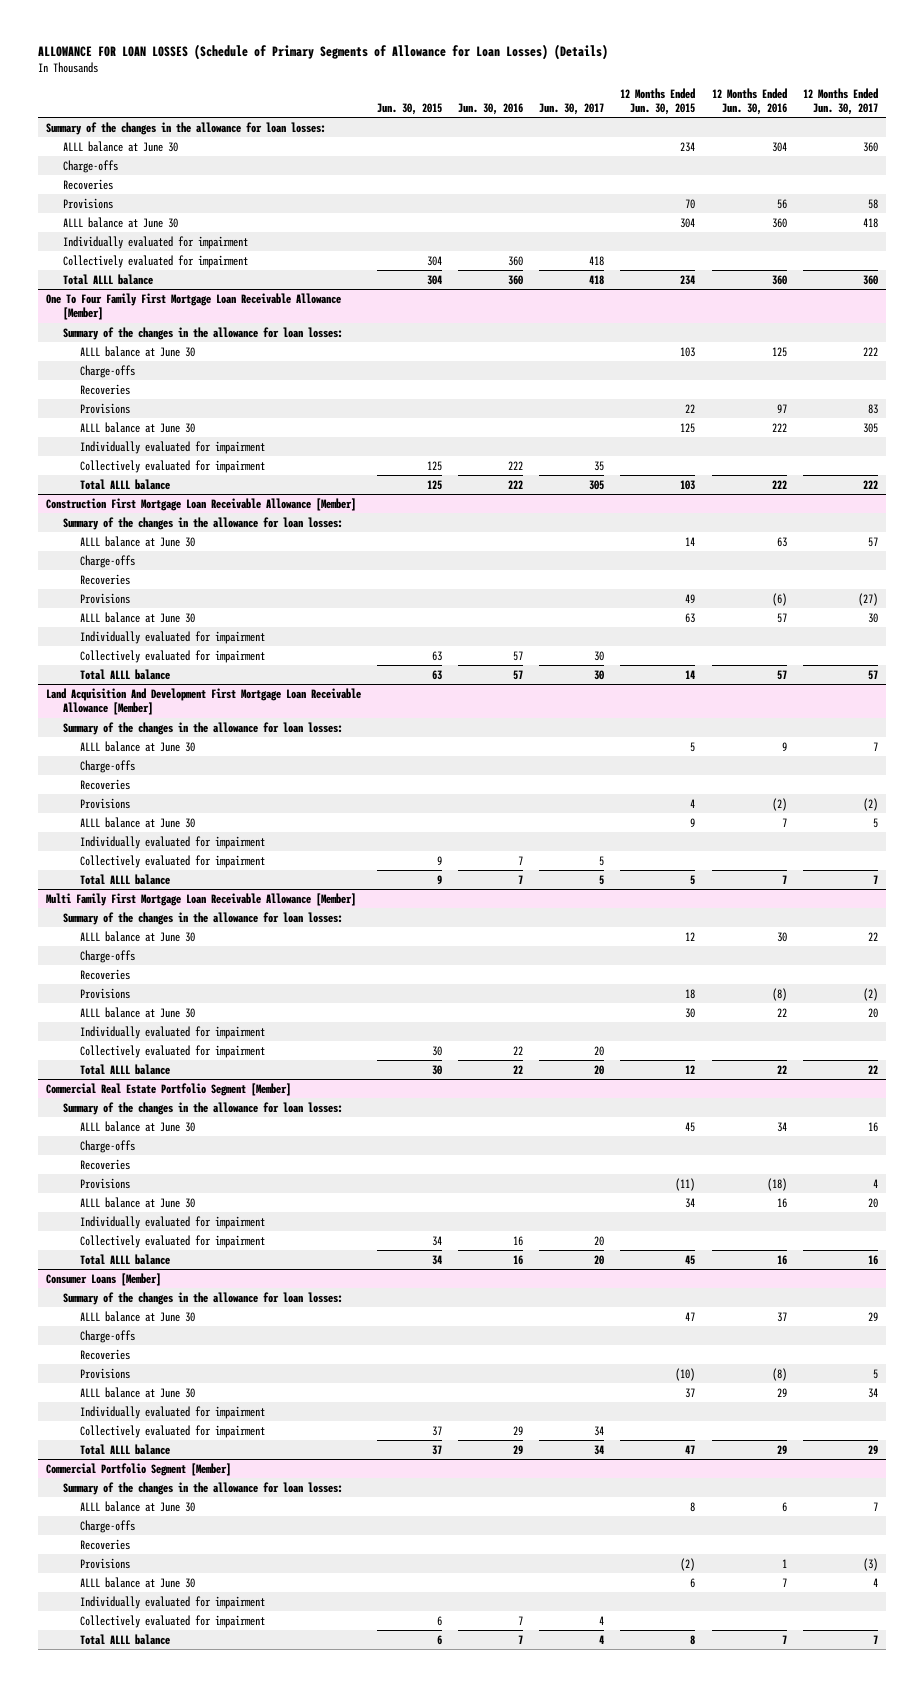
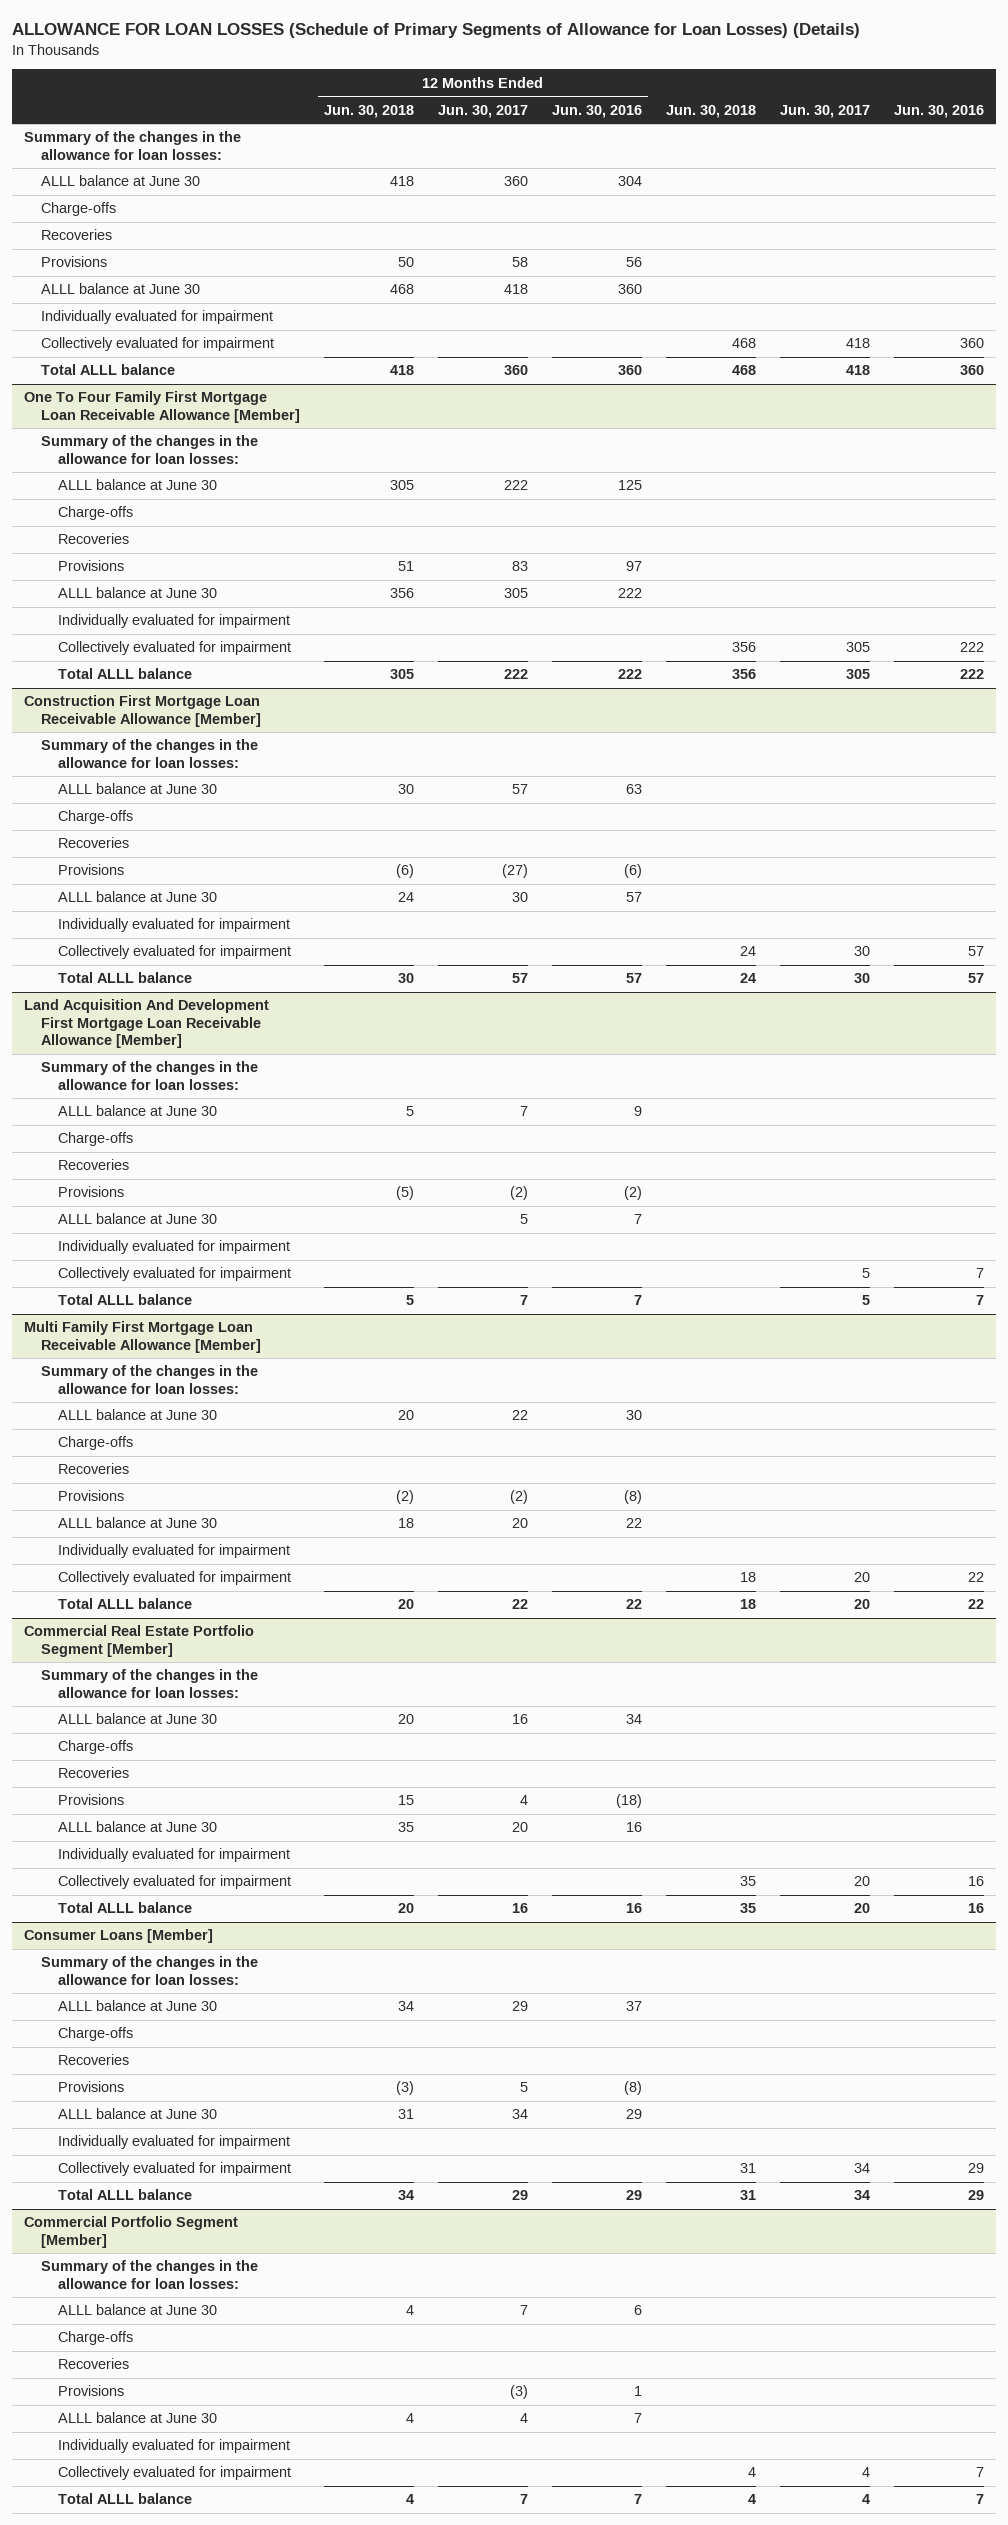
- | Jun. 30, 2015 | Jun. 30, 2016 | Jun. 30, 2017 | 12 Months Ended Jun. 30, 2015 | 12 Months Ended Jun. 30, 2016 | 12 Months Ended Jun. 30, 2017
+ | 12 Months Ended Jun. 30, 2018 | 12 Months Ended Jun. 30, 2017 | 12 Months Ended Jun. 30, 2016 | Jun. 30, 2018 | Jun. 30, 2017 | Jun. 30, 2016
@ One To Four Family First Mortgage Loan Receivable Allowance [Member]
- Collectively evaluated for impairment | 125 | 222 | 35 | | |
+ Collectively evaluated for impairment | | | | 356 | 305 | 222

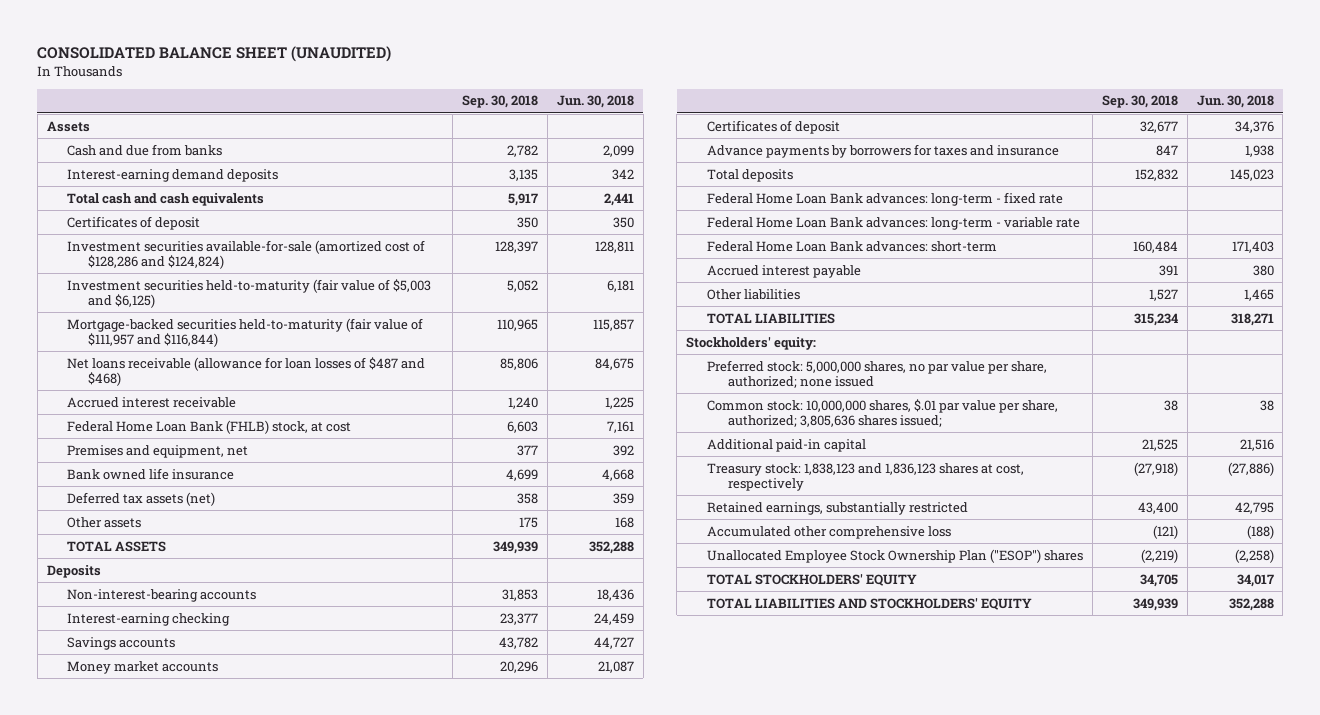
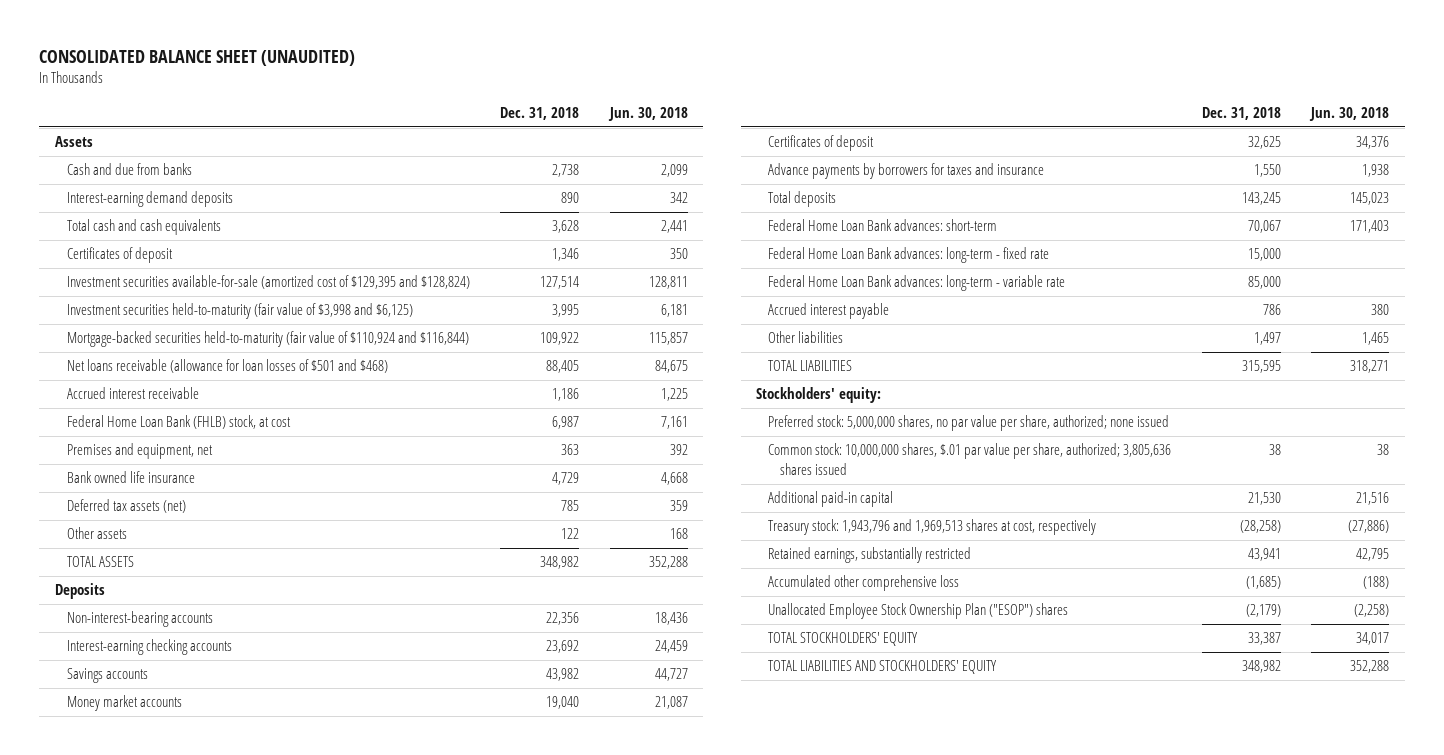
- | Sep. 30, 2018 | Jun. 30, 2018
+ | Dec. 31, 2018 | Jun. 30, 2018
- Investment securities available-for-sale (amortized cost of $128,286 and $124,824) | 128,397 | 128,811
- Investment securities held-to-maturity (fair value of $5,003 and $6,125) | 5,052 | 6,181
- Mortgage-backed securities held-to-maturity (fair value of $111,957 and $116,844) | 110,965 | 115,857
- Net loans receivable (allowance for loan losses of $487 and $468) | 85,806 | 84,675
+ Investment securities available-for-sale (amortized cost of $129,395 and $128,824) | 127,514 | 128,811
+ Investment securities held-to-maturity (fair value of $3,998 and $6,125) | 3,995 | 6,181
+ Mortgage-backed securities held-to-maturity (fair value of $110,924 and $116,844) | 109,922 | 115,857
+ Net loans receivable (allowance for loan losses of $501 and $468) | 88,405 | 84,675
- Interest-earning checking | 23,377 | 24,459
+ Interest-earning checking accounts | 23,692 | 24,459
moved up: Federal Home Loan Bank advances: short-term | 70,067 | 171,403
- Common stock: 10,000,000 shares, $.01 par value per share, authorized; 3,805,636 shares issued; | 38 | 38
+ Common stock: 10,000,000 shares, $.01 par value per share, authorized; 3,805,636 shares issued | 38 | 38
- Treasury stock: 1,838,123 and 1,836,123 shares at cost, respectively | (27,918) | (27,886)
+ Treasury stock: 1,943,796 and 1,969,513 shares at cost, respectively | (28,258) | (27,886)

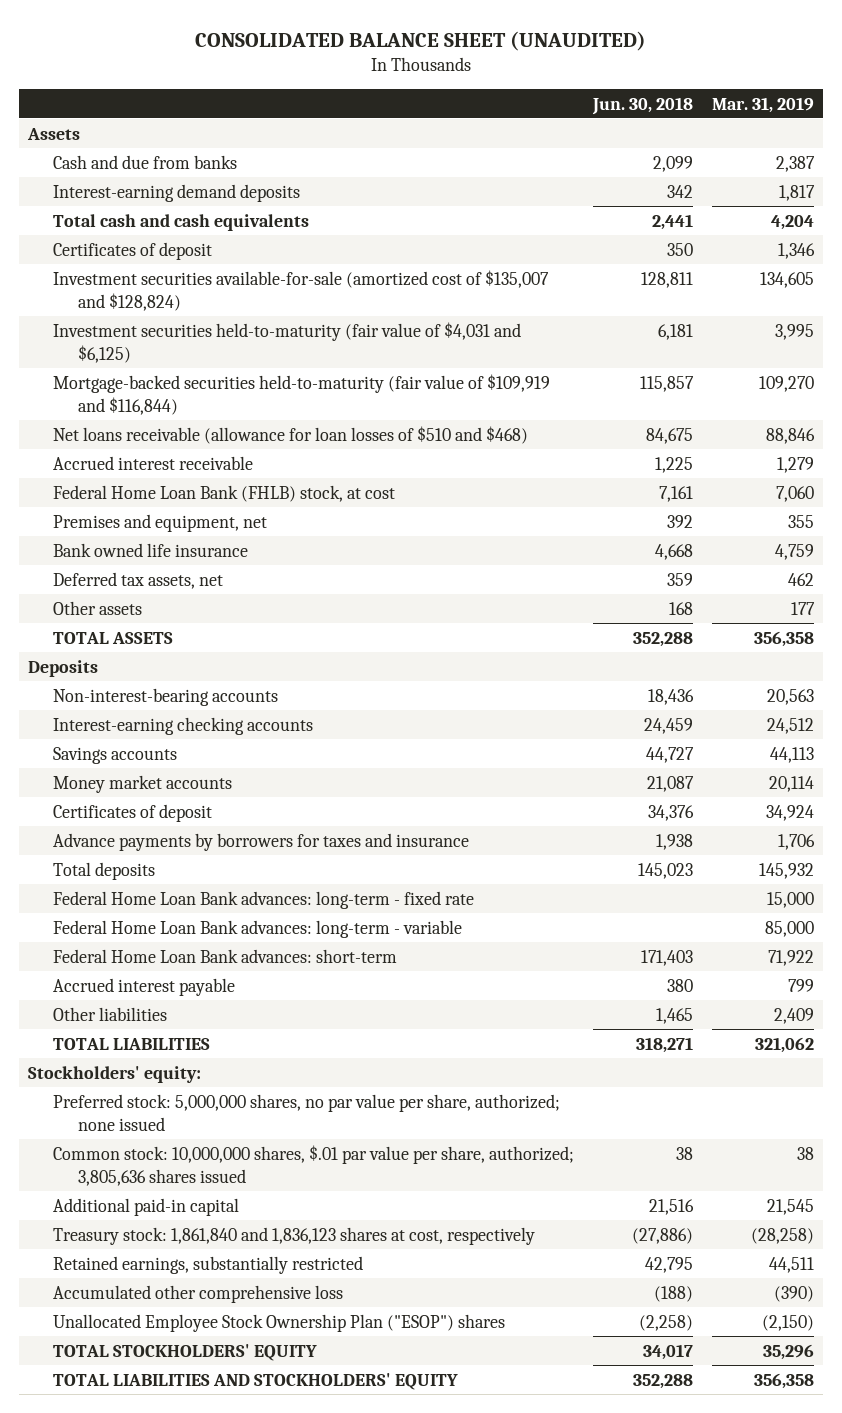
- | Dec. 31, 2018 | Jun. 30, 2018
+ | Jun. 30, 2018 | Mar. 31, 2019
- Investment securities available-for-sale (amortized cost of $129,395 and $128,824) | 127,514 | 128,811
- Investment securities held-to-maturity (fair value of $3,998 and $6,125) | 3,995 | 6,181
- Mortgage-backed securities held-to-maturity (fair value of $110,924 and $116,844) | 109,922 | 115,857
- Net loans receivable (allowance for loan losses of $501 and $468) | 88,405 | 84,675
+ Investment securities available-for-sale (amortized cost of $135,007 and $128,824) | 128,811 | 134,605
+ Investment securities held-to-maturity (fair value of $4,031 and $6,125) | 6,181 | 3,995
+ Mortgage-backed securities held-to-maturity (fair value of $109,919 and $116,844) | 115,857 | 109,270
+ Net loans receivable (allowance for loan losses of $510 and $468) | 84,675 | 88,846
- Deferred tax assets (net) | 785 | 359
+ Deferred tax assets, net | 359 | 462
- Federal Home Loan Bank advances: long-term - variable rate | 85,000 |
+ Federal Home Loan Bank advances: long-term - variable | | 85,000
moved down: Federal Home Loan Bank advances: short-term | 171,403 | 71,922
- Treasury stock: 1,943,796 and 1,969,513 shares at cost, respectively | (28,258) | (27,886)
+ Treasury stock: 1,861,840 and 1,836,123 shares at cost, respectively | (27,886) | (28,258)

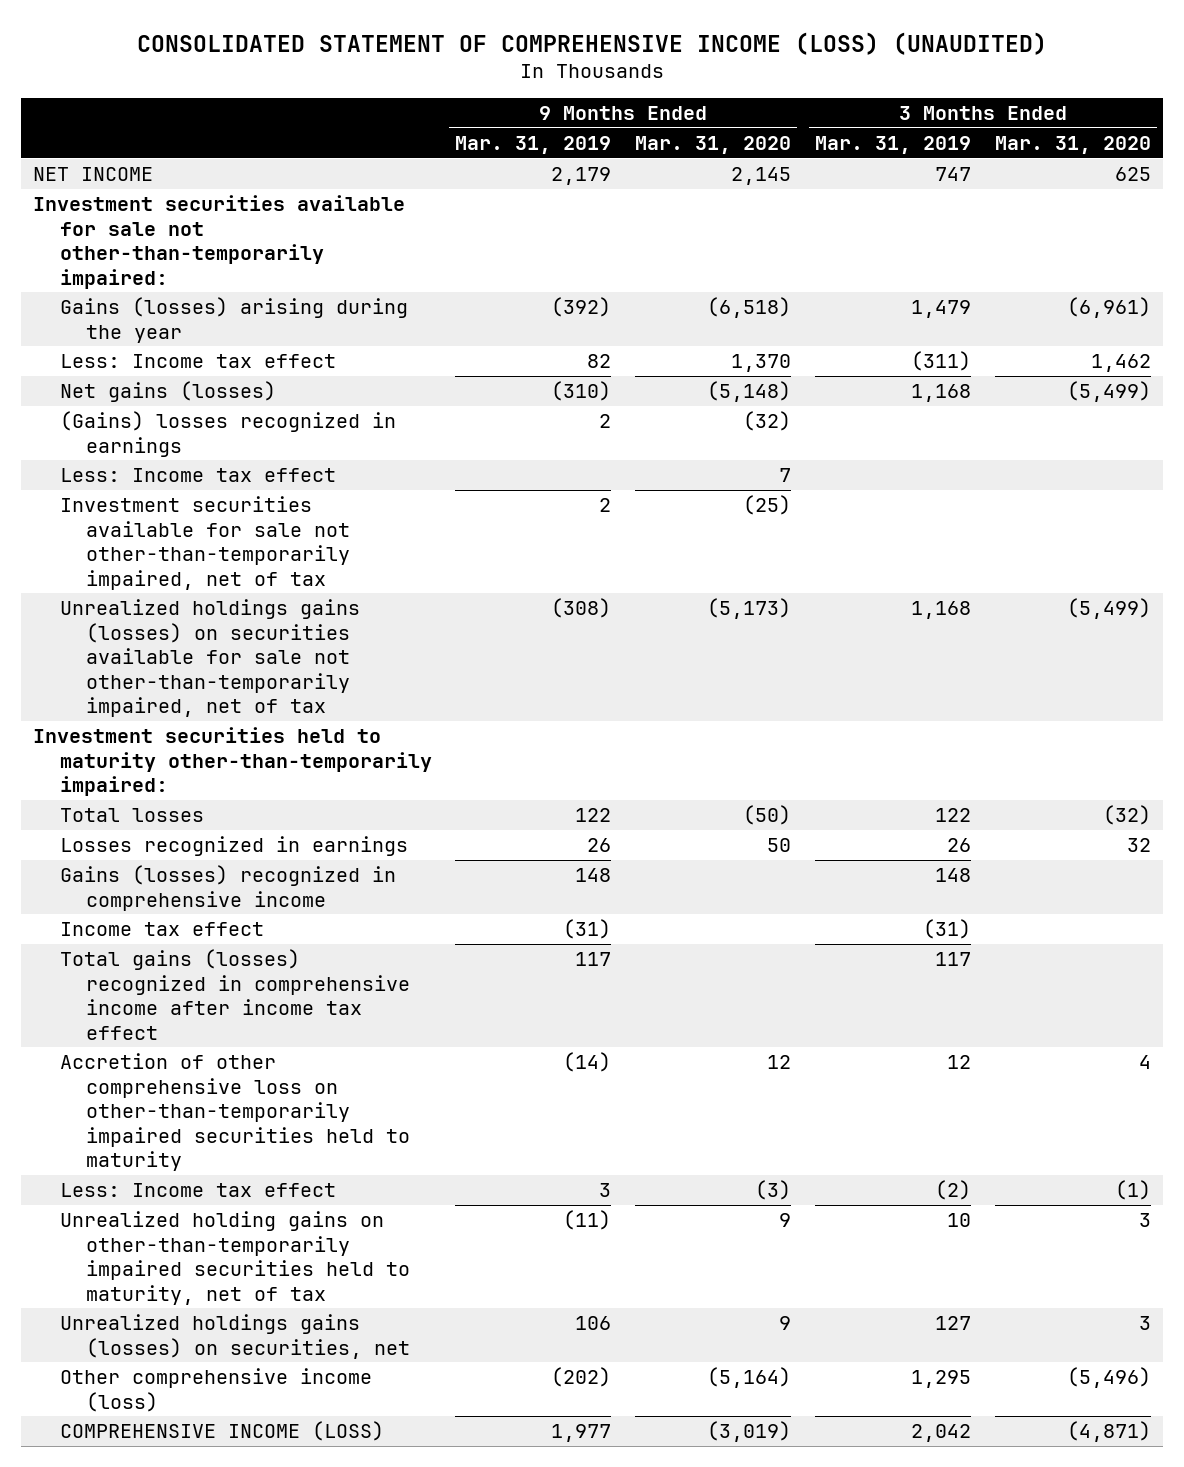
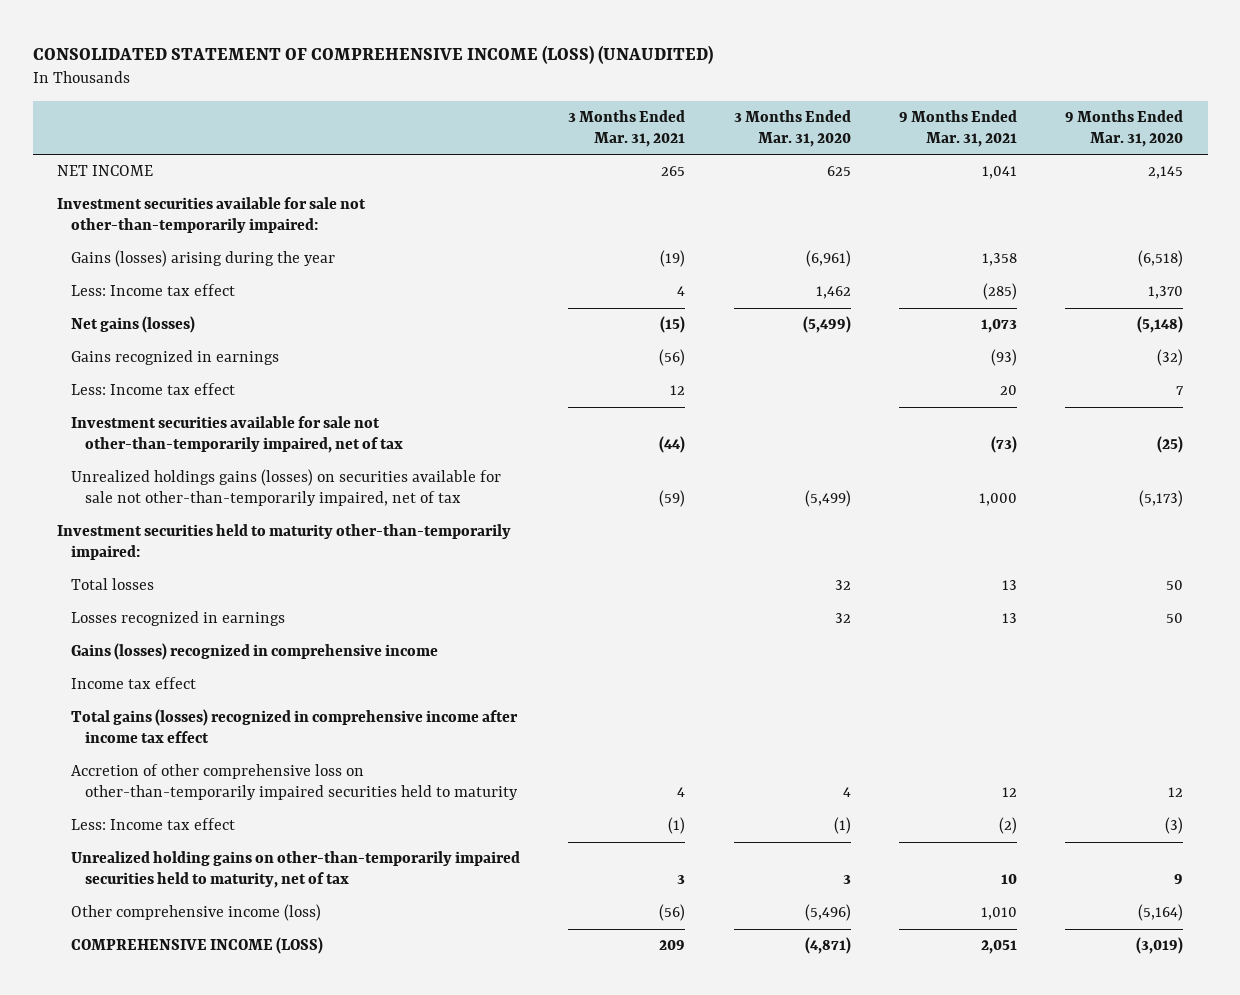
- | 9 Months Ended Mar. 31, 2019 | 9 Months Ended Mar. 31, 2020 | 3 Months Ended Mar. 31, 2019 | 3 Months Ended Mar. 31, 2020
+ | 3 Months Ended Mar. 31, 2021 | 3 Months Ended Mar. 31, 2020 | 9 Months Ended Mar. 31, 2021 | 9 Months Ended Mar. 31, 2020
- (Gains) losses recognized in earnings | 2 | (32) | |
+ Gains recognized in earnings | (56) | | (93) | (32)
- Total losses | 122 | (50) | 122 | (32)
+ Total losses | | 32 | 13 | 50
- Unrealized holdings gains (losses) on securities, net | 106 | 9 | 127 | 3

